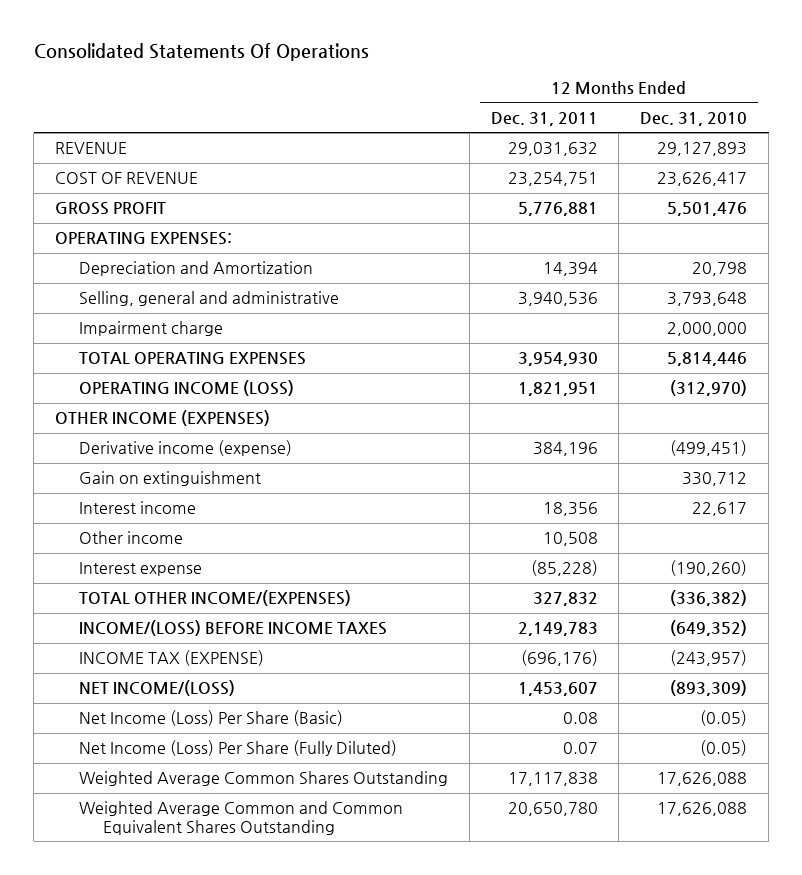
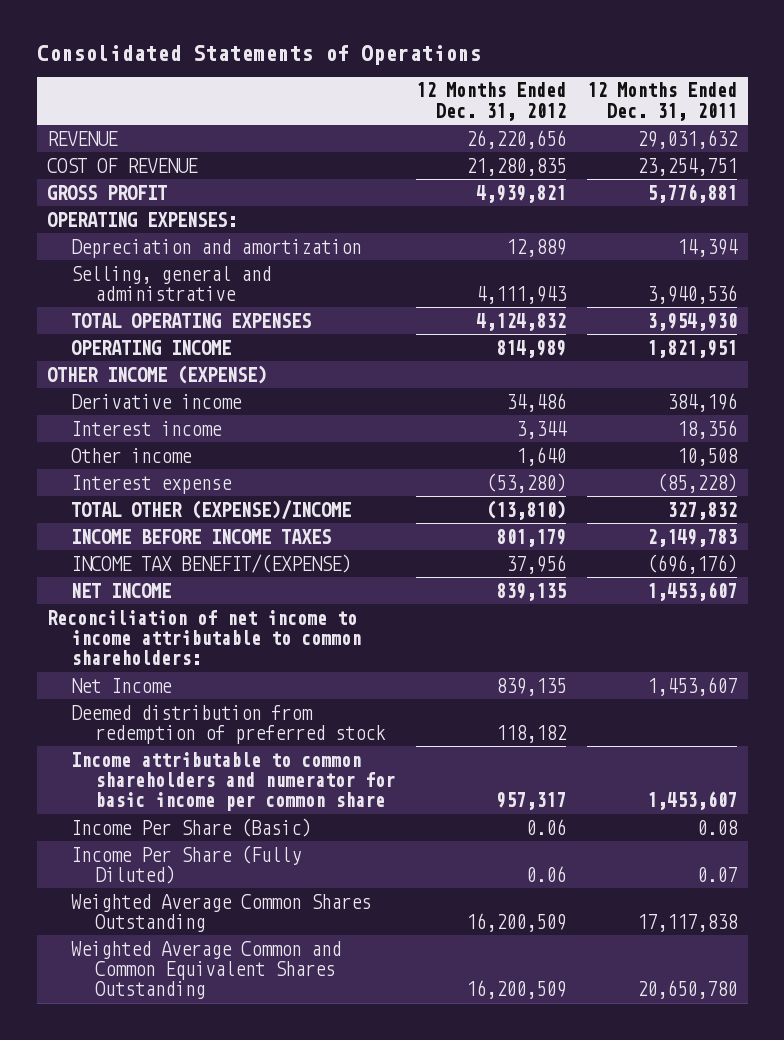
- Consolidated Statements Of Operations
+ Consolidated Statements of Operations
- | 12 Months Ended Dec. 31, 2011 | 12 Months Ended Dec. 31, 2010
+ | 12 Months Ended Dec. 31, 2012 | 12 Months Ended Dec. 31, 2011
- Depreciation and Amortization | 14,394 | 20,798
+ Depreciation and amortization | 12,889 | 14,394
- Impairment charge | | 2,000,000
- OPERATING INCOME (LOSS) | 1,821,951 | (312,970)
- OTHER INCOME (EXPENSES)
- Derivative income (expense) | 384,196 | (499,451)
- Gain on extinguishment | | 330,712
+ OPERATING INCOME | 814,989 | 1,821,951
+ OTHER INCOME (EXPENSE)
+ Derivative income | 34,486 | 384,196
- TOTAL OTHER INCOME/(EXPENSES) | 327,832 | (336,382)
- INCOME/(LOSS) BEFORE INCOME TAXES | 2,149,783 | (649,352)
- INCOME TAX (EXPENSE) | (696,176) | (243,957)
- NET INCOME/(LOSS) | 1,453,607 | (893,309)
- Net Income (Loss) Per Share (Basic) | 0.08 | (0.05)
- Net Income (Loss) Per Share (Fully Diluted) | 0.07 | (0.05)
+ TOTAL OTHER (EXPENSE)/INCOME | (13,810) | 327,832
+ INCOME BEFORE INCOME TAXES | 801,179 | 2,149,783
+ INCOME TAX BENEFIT/(EXPENSE) | 37,956 | (696,176)
+ NET INCOME | 839,135 | 1,453,607
+ Reconciliation of net income to income attributable to common shareholders:
+ Net Income | 839,135 | 1,453,607
+ Deemed distribution from redemption of preferred stock | 118,182 |
+ Income attributable to common shareholders and numerator for basic income per common share | 957,317 | 1,453,607
+ Income Per Share (Basic) | 0.06 | 0.08
+ Income Per Share (Fully Diluted) | 0.06 | 0.07

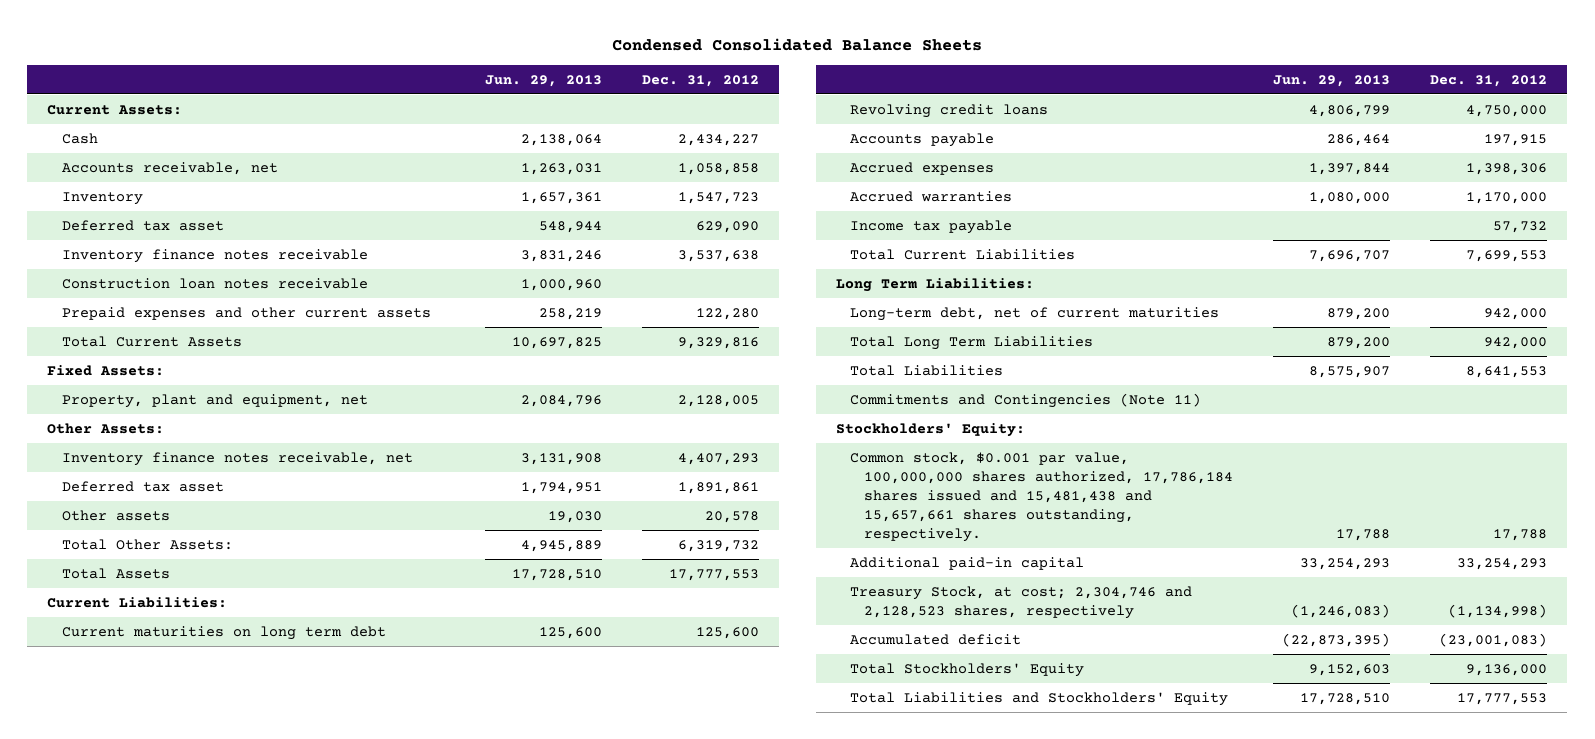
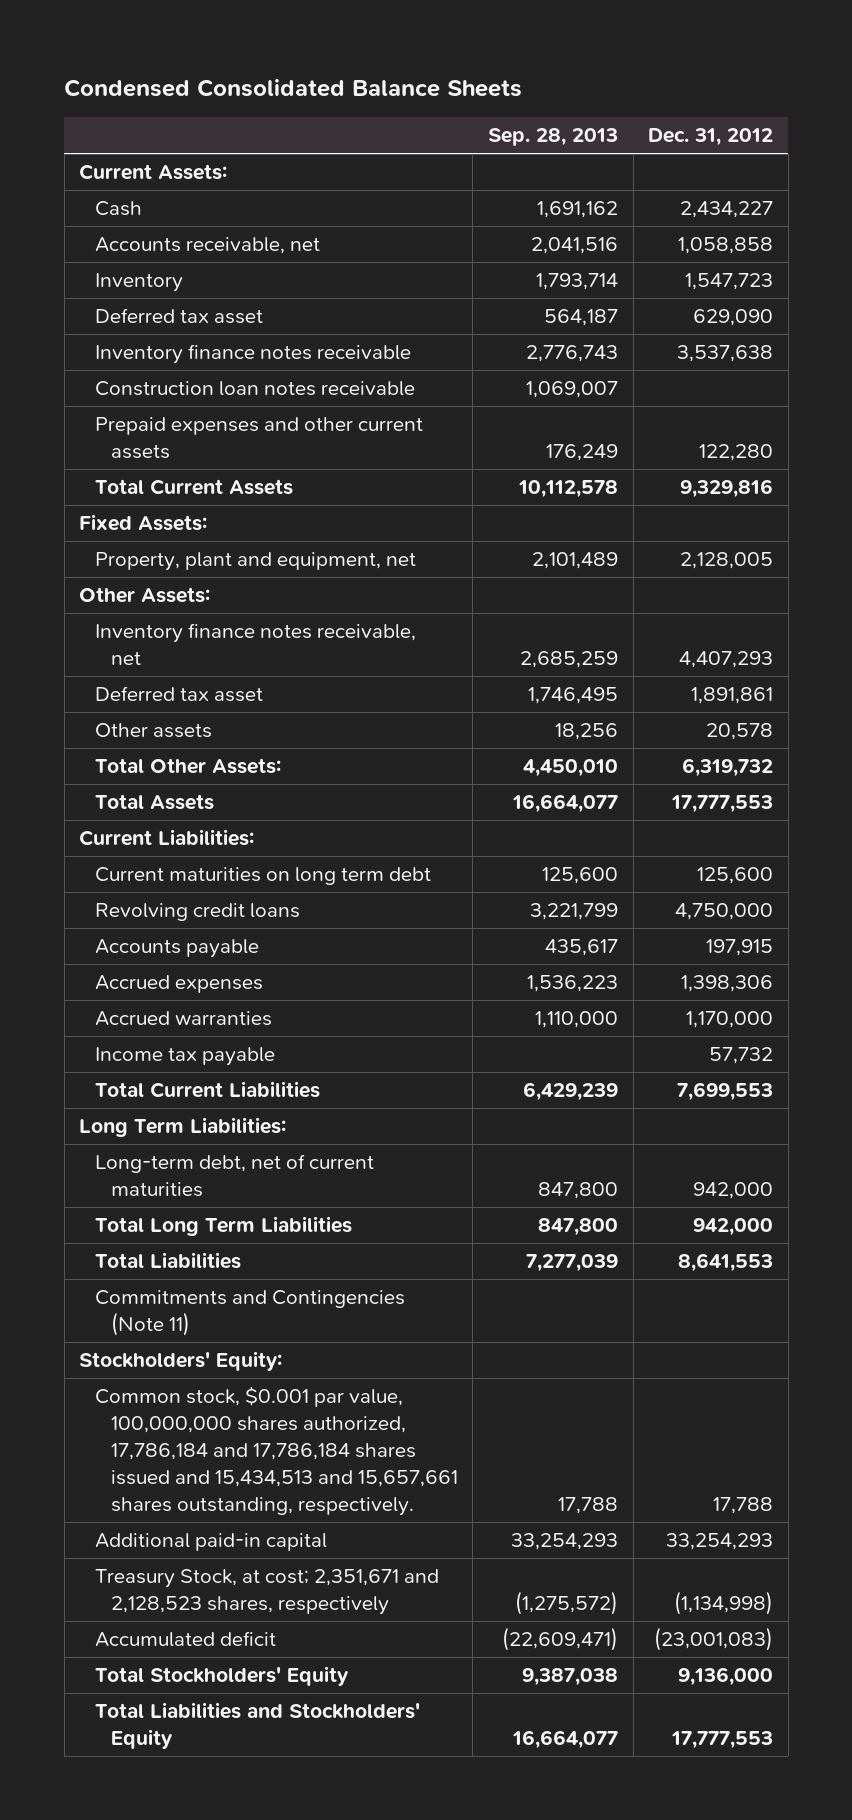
- | Jun. 29, 2013 | Dec. 31, 2012
+ | Sep. 28, 2013 | Dec. 31, 2012
- Common stock, $0.001 par value, 100,000,000 shares authorized, 17,786,184 shares issued and 15,481,438 and 15,657,661 shares outstanding, respectively. | 17,788 | 17,788
+ Common stock, $0.001 par value, 100,000,000 shares authorized, 17,786,184 and 17,786,184 shares issued and 15,434,513 and 15,657,661 shares outstanding, respectively. | 17,788 | 17,788
- Treasury Stock, at cost; 2,304,746 and 2,128,523 shares, respectively | (1,246,083) | (1,134,998)
+ Treasury Stock, at cost; 2,351,671 and 2,128,523 shares, respectively | (1,275,572) | (1,134,998)

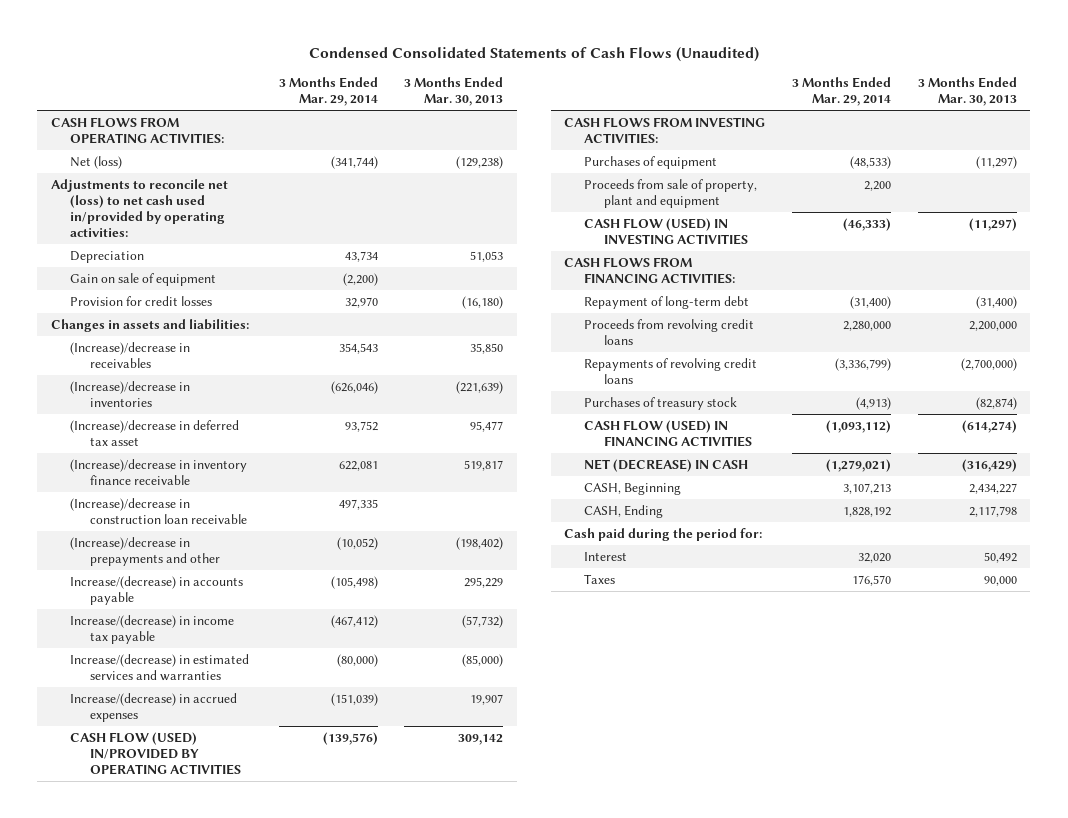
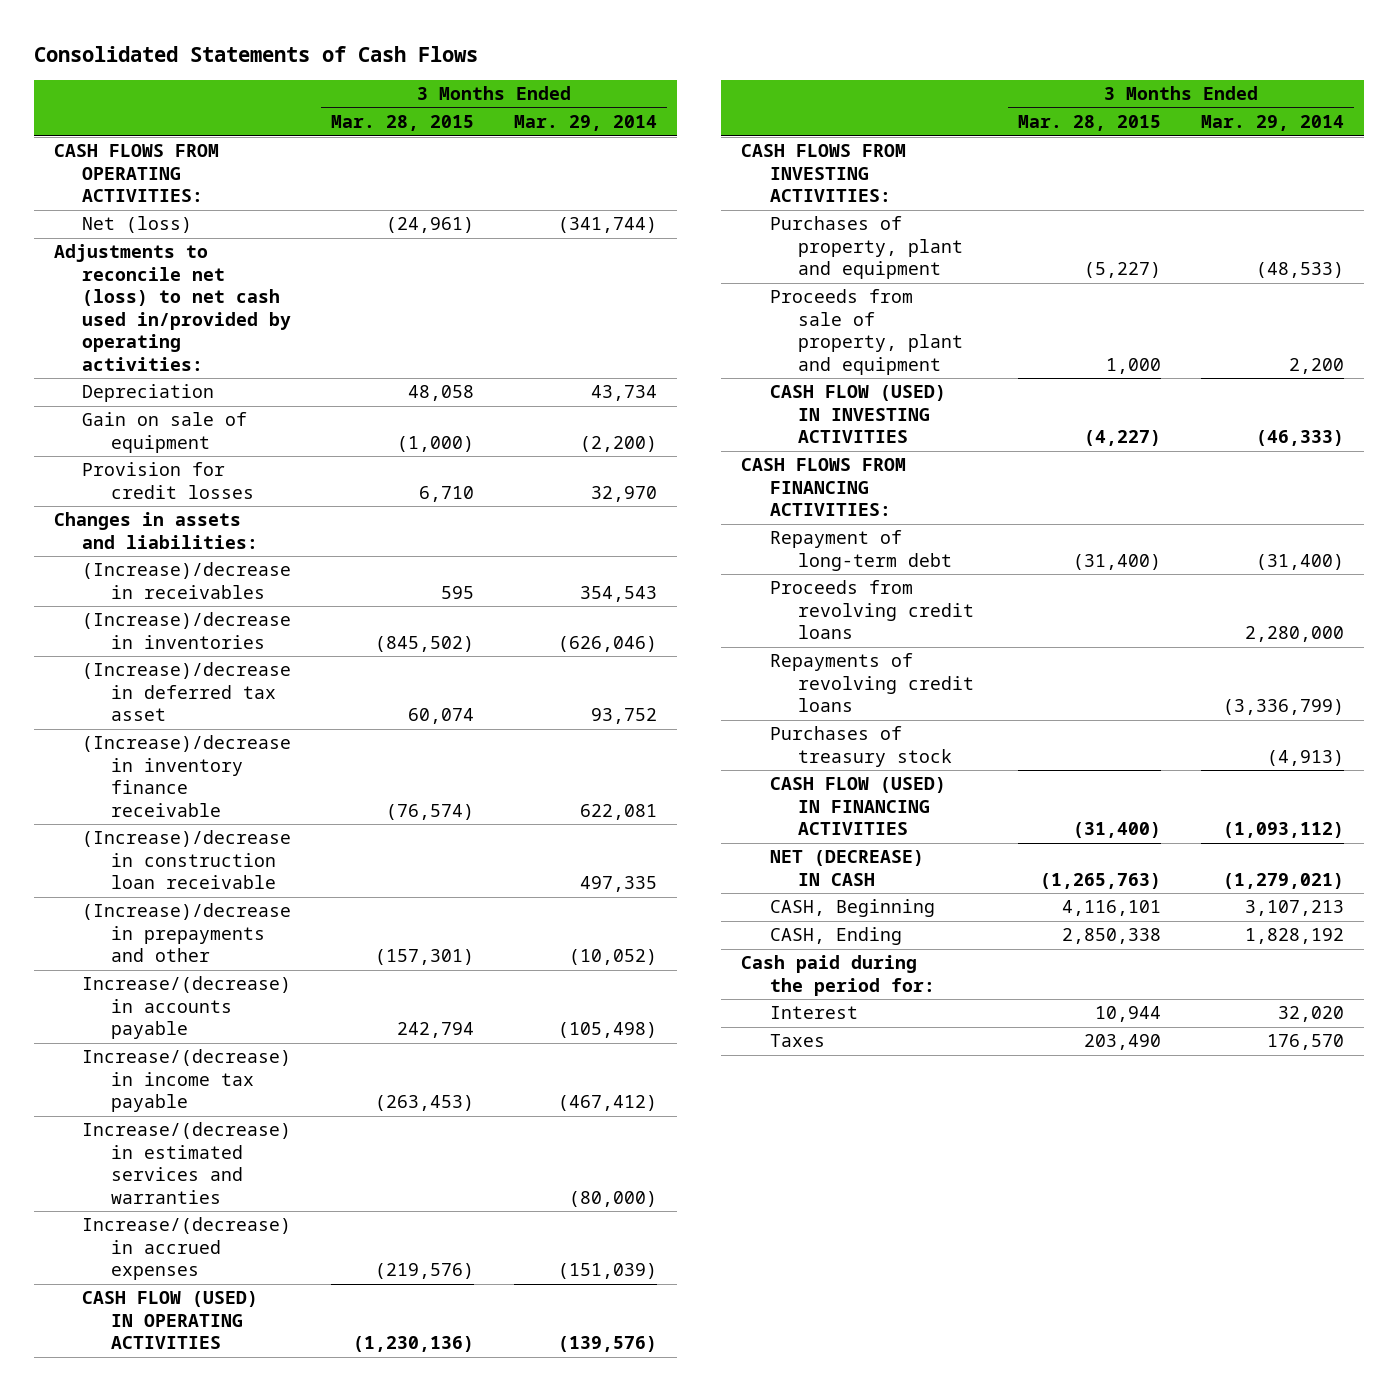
- Condensed Consolidated Statements of Cash Flows (Unaudited)
+ Consolidated Statements of Cash Flows
- | 3 Months Ended Mar. 29, 2014 | 3 Months Ended Mar. 30, 2013
+ | 3 Months Ended Mar. 28, 2015 | 3 Months Ended Mar. 29, 2014
- CASH FLOW (USED) IN/PROVIDED BY OPERATING ACTIVITIES | (139,576) | 309,142
+ CASH FLOW (USED) IN OPERATING ACTIVITIES | (1,230,136) | (139,576)
- Purchases of equipment | (48,533) | (11,297)
+ Purchases of property, plant and equipment | (5,227) | (48,533)

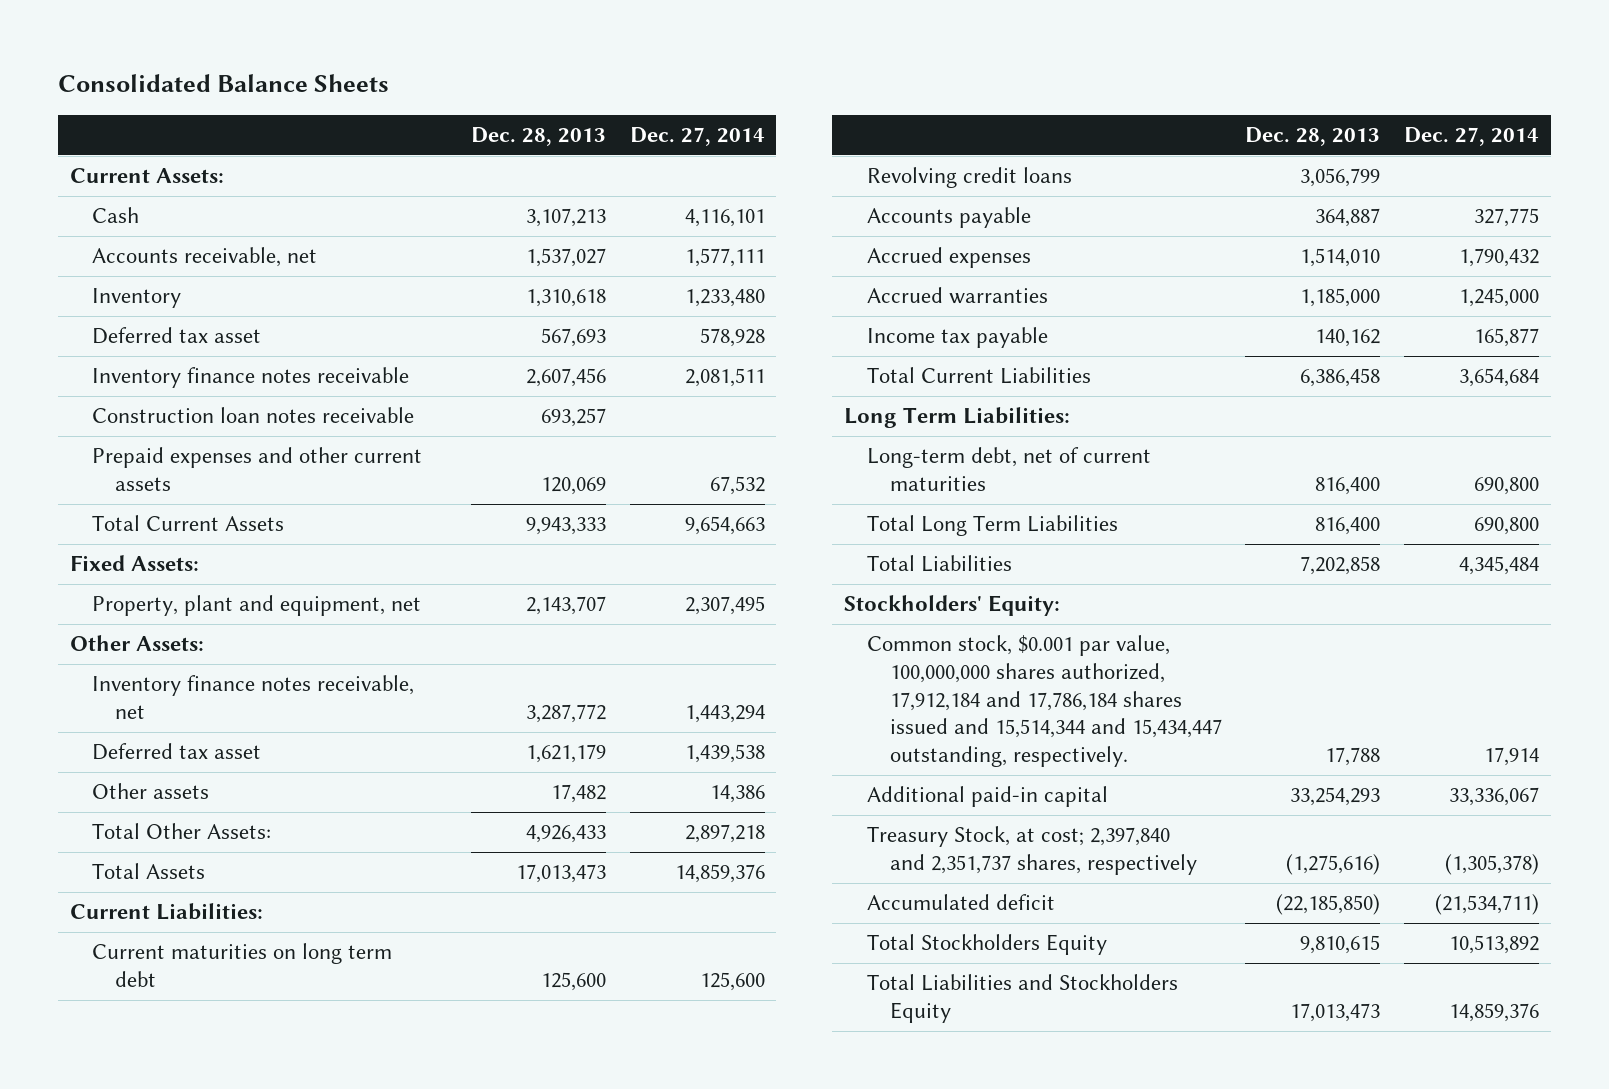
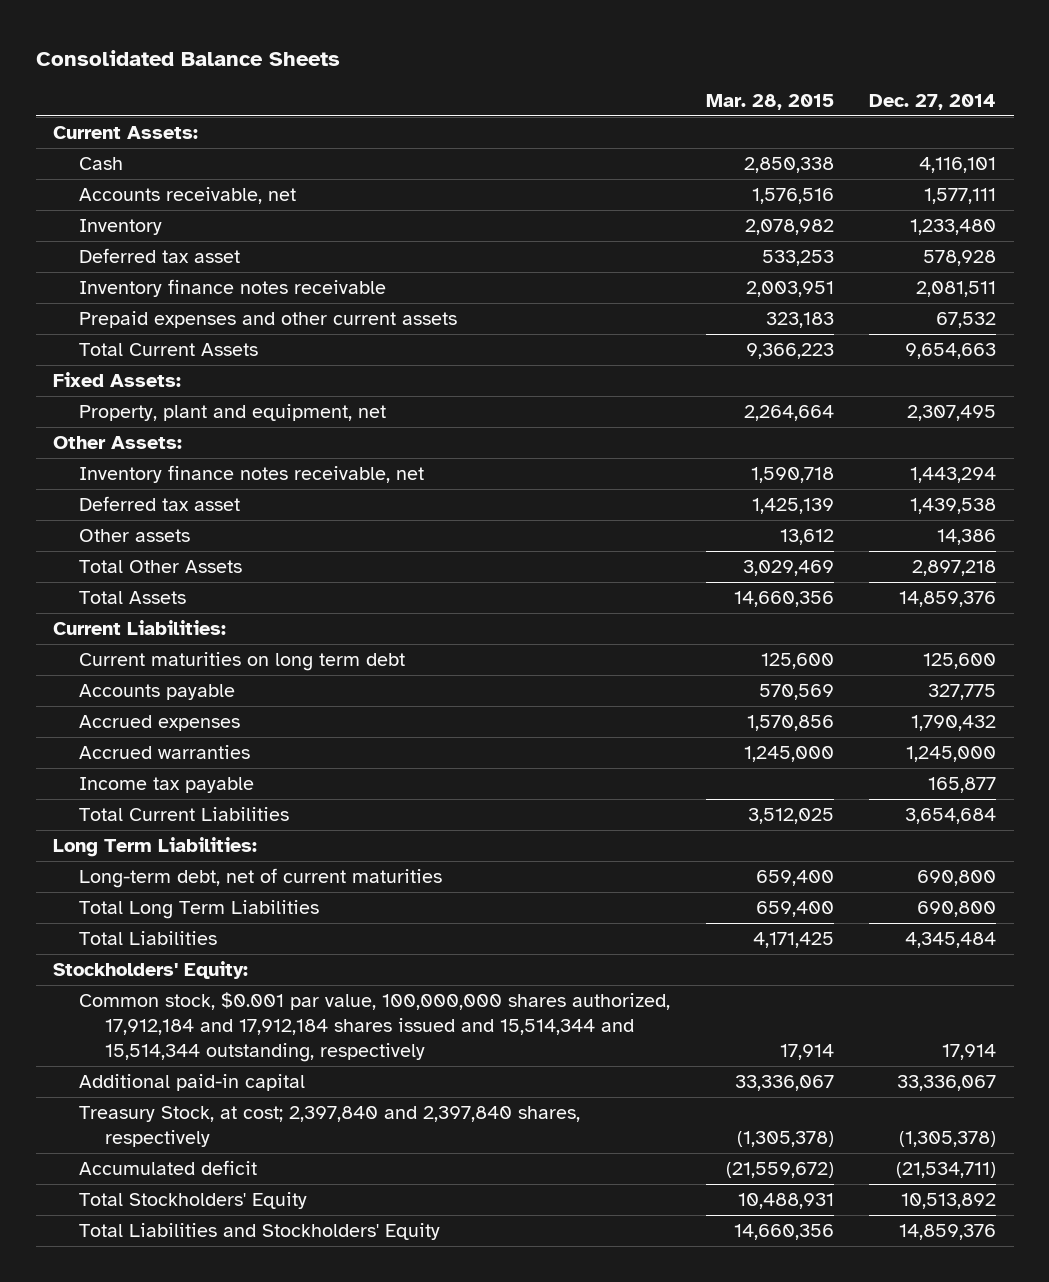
- | Dec. 28, 2013 | Dec. 27, 2014
+ | Mar. 28, 2015 | Dec. 27, 2014
- Construction loan notes receivable | 693,257 |
- Total Other Assets: | 4,926,433 | 2,897,218
+ Total Other Assets | 3,029,469 | 2,897,218
- Revolving credit loans | 3,056,799 |
- Common stock, $0.001 par value, 100,000,000 shares authorized, 17,912,184 and 17,786,184 shares issued and 15,514,344 and 15,434,447 outstanding, respectively. | 17,788 | 17,914
+ Common stock, $0.001 par value, 100,000,000 shares authorized, 17,912,184 and 17,912,184 shares issued and 15,514,344 and 15,514,344 outstanding, respectively | 17,914 | 17,914
- Treasury Stock, at cost; 2,397,840 and 2,351,737 shares, respectively | (1,275,616) | (1,305,378)
+ Treasury Stock, at cost; 2,397,840 and 2,397,840 shares, respectively | (1,305,378) | (1,305,378)
- Total Stockholders Equity | 9,810,615 | 10,513,892
- Total Liabilities and Stockholders Equity | 17,013,473 | 14,859,376
+ Total Stockholders' Equity | 10,488,931 | 10,513,892
+ Total Liabilities and Stockholders' Equity | 14,660,356 | 14,859,376

